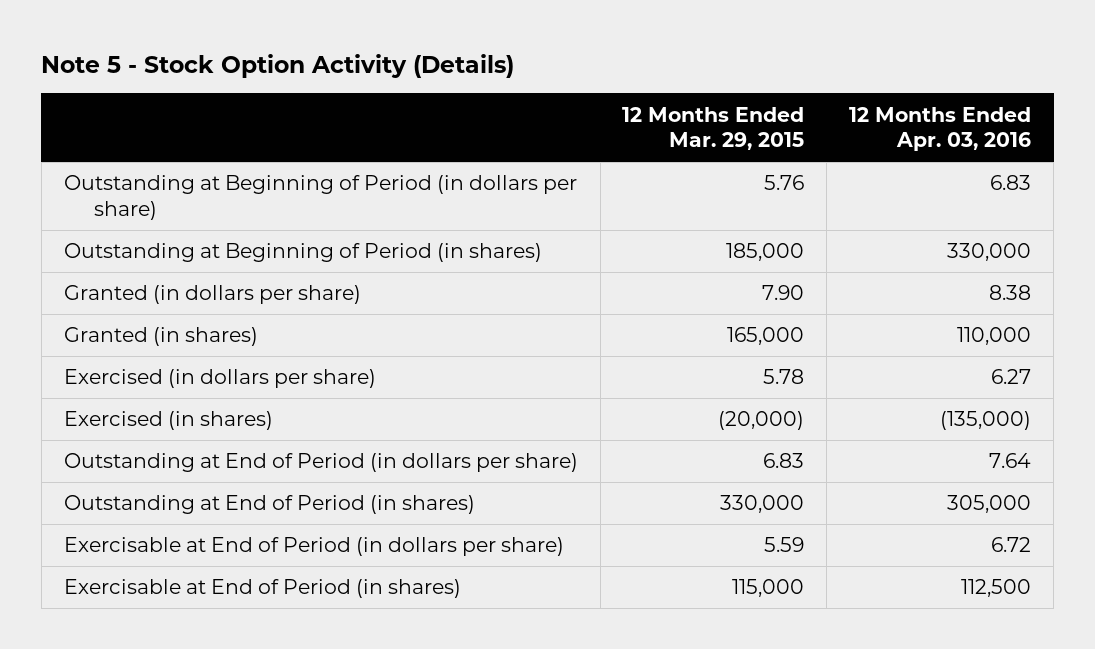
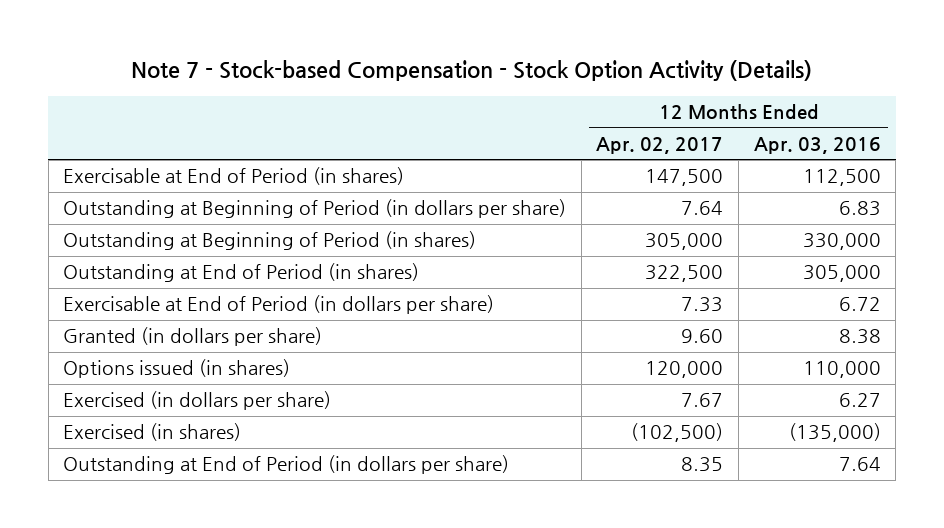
- Note 5 - Stock Option Activity (Details)
+ Note 7 - Stock-based Compensation - Stock Option Activity (Details)
- | 12 Months Ended Mar. 29, 2015 | 12 Months Ended Apr. 03, 2016
+ | 12 Months Ended Apr. 02, 2017 | 12 Months Ended Apr. 03, 2016
moved up: Exercisable at End of Period (in shares) | 147,500 | 112,500
moved up: Outstanding at End of Period (in shares) | 322,500 | 305,000
moved up: Exercisable at End of Period (in dollars per share) | 7.33 | 6.72
- Granted (in shares) | 165,000 | 110,000
+ Options issued (in shares) | 120,000 | 110,000

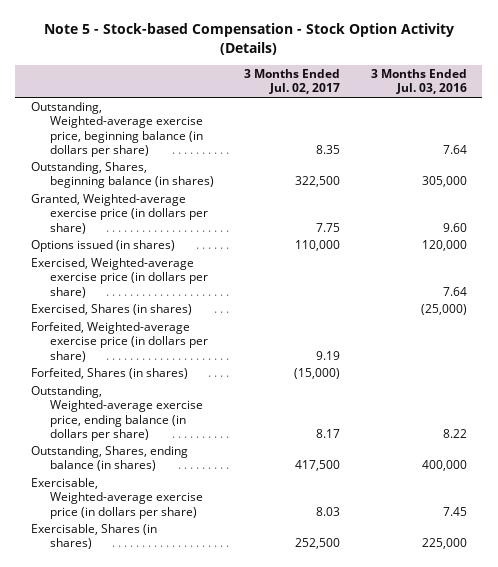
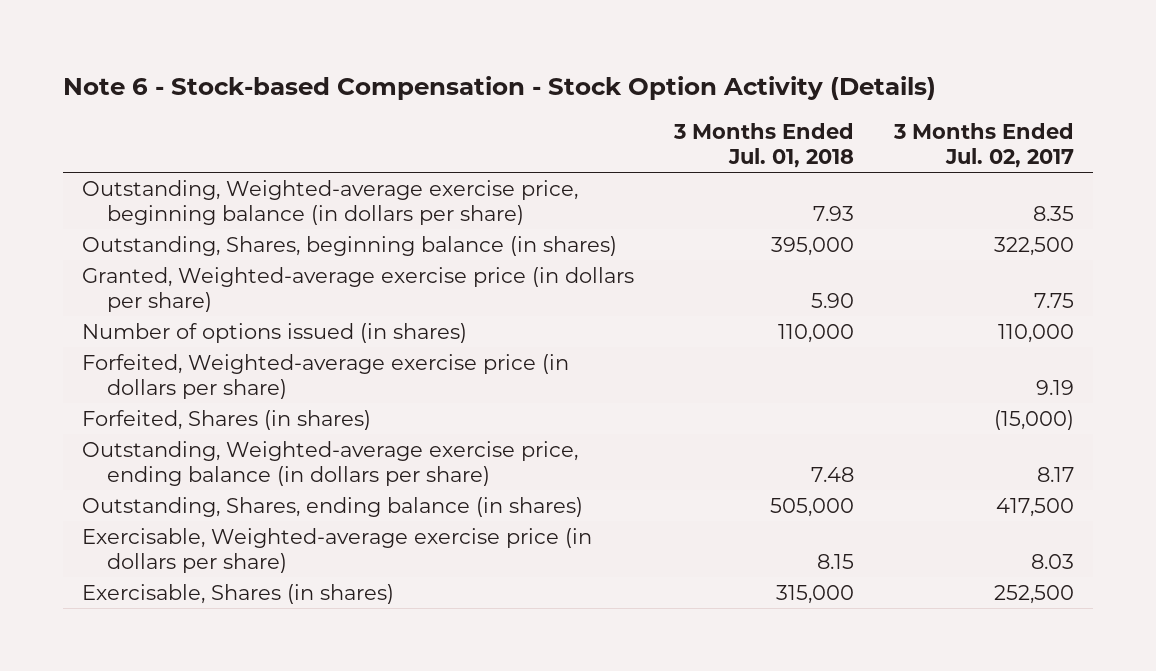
- Note 5 - Stock-based Compensation - Stock Option Activity (Details)
+ Note 6 - Stock-based Compensation - Stock Option Activity (Details)
- | 3 Months Ended Jul. 02, 2017 | 3 Months Ended Jul. 03, 2016
+ | 3 Months Ended Jul. 01, 2018 | 3 Months Ended Jul. 02, 2017
- Options issued (in shares) | 110,000 | 120,000
- Exercised, Weighted-average exercise price (in dollars per share) | | 7.64
- Exercised, Shares (in shares) | | (25,000)
+ Number of options issued (in shares) | 110,000 | 110,000

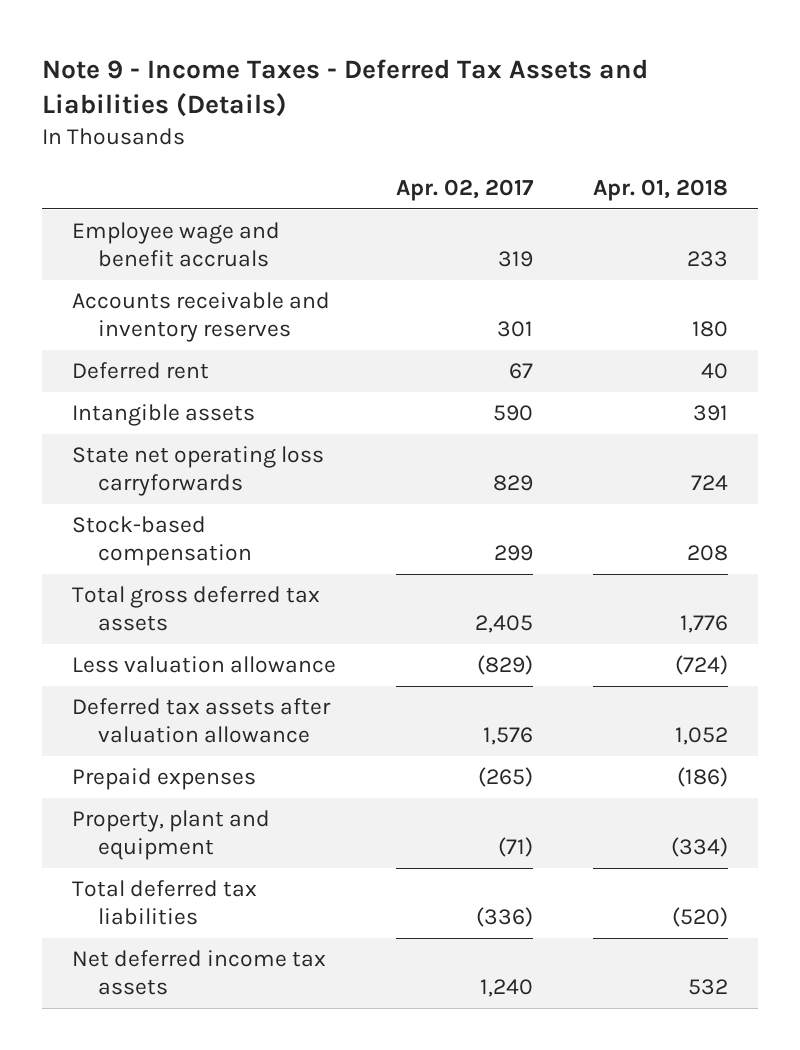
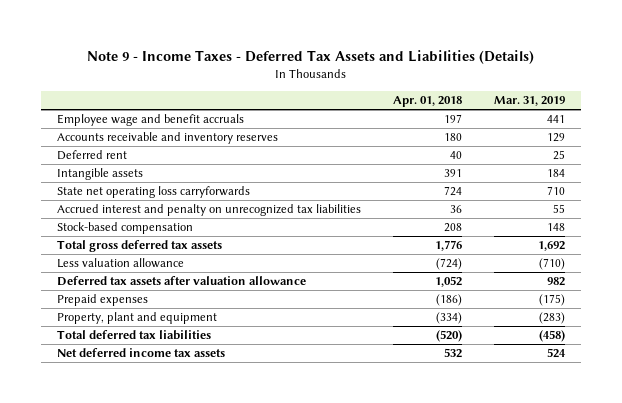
- | Apr. 02, 2017 | Apr. 01, 2018
+ | Apr. 01, 2018 | Mar. 31, 2019
- Employee wage and benefit accruals | 319 | 233
+ Employee wage and benefit accruals | 197 | 441
+ Accrued interest and penalty on unrecognized tax liabilities | 36 | 55

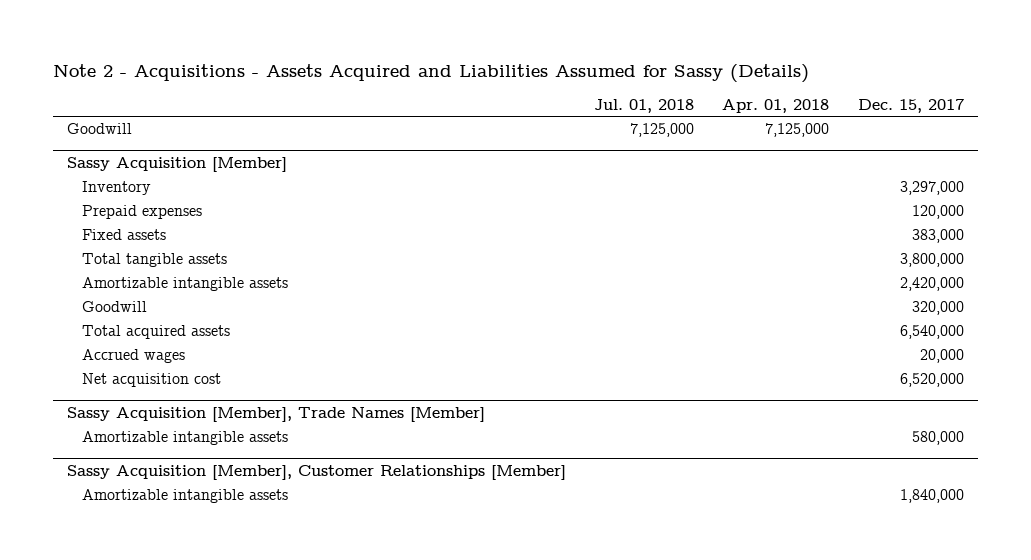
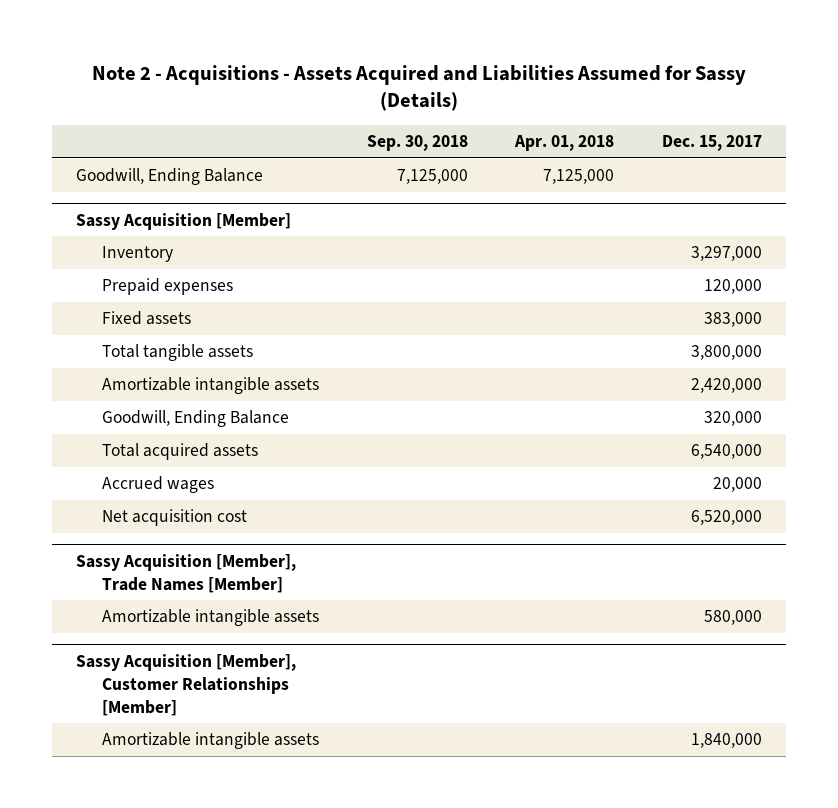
- | Jul. 01, 2018 | Apr. 01, 2018 | Dec. 15, 2017
+ | Sep. 30, 2018 | Apr. 01, 2018 | Dec. 15, 2017
- Goodwill | 7,125,000 | 7,125,000 |
+ Goodwill, Ending Balance | 7,125,000 | 7,125,000 |
@ Sassy Acquisition [Member]
- Goodwill | | | 320,000
+ Goodwill, Ending Balance | | | 320,000

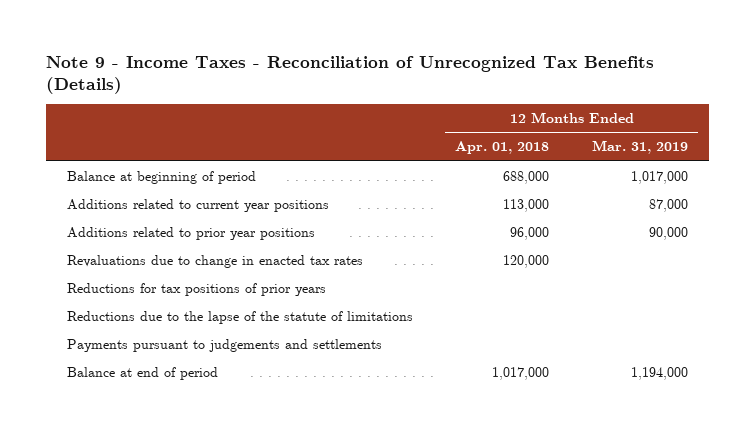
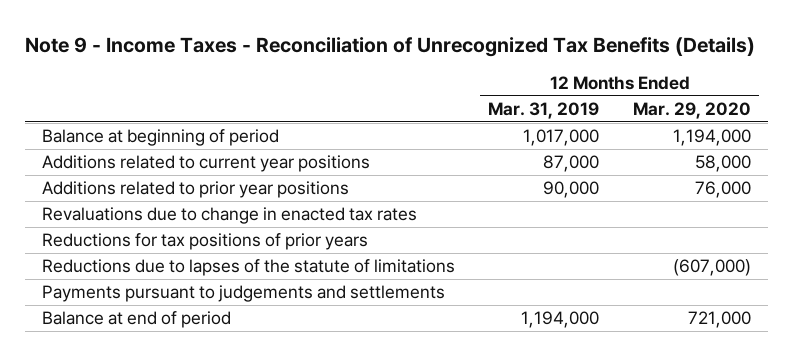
- | 12 Months Ended Apr. 01, 2018 | 12 Months Ended Mar. 31, 2019
+ | 12 Months Ended Mar. 31, 2019 | 12 Months Ended Mar. 29, 2020
- Reductions due to the lapse of the statute of limitations
+ Reductions due to lapses of the statute of limitations | | (607,000)

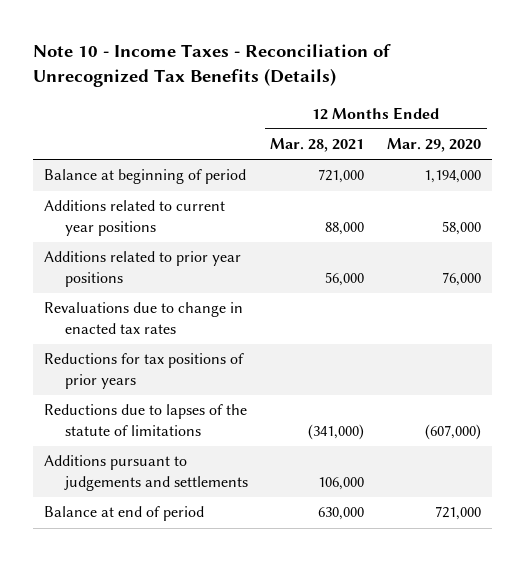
- Note 9 - Income Taxes - Reconciliation of Unrecognized Tax Benefits (Details)
+ Note 10 - Income Taxes - Reconciliation of Unrecognized Tax Benefits (Details)
- | 12 Months Ended Mar. 31, 2019 | 12 Months Ended Mar. 29, 2020
+ | 12 Months Ended Mar. 28, 2021 | 12 Months Ended Mar. 29, 2020
- Payments pursuant to judgements and settlements
+ Additions pursuant to judgements and settlements | 106,000 |

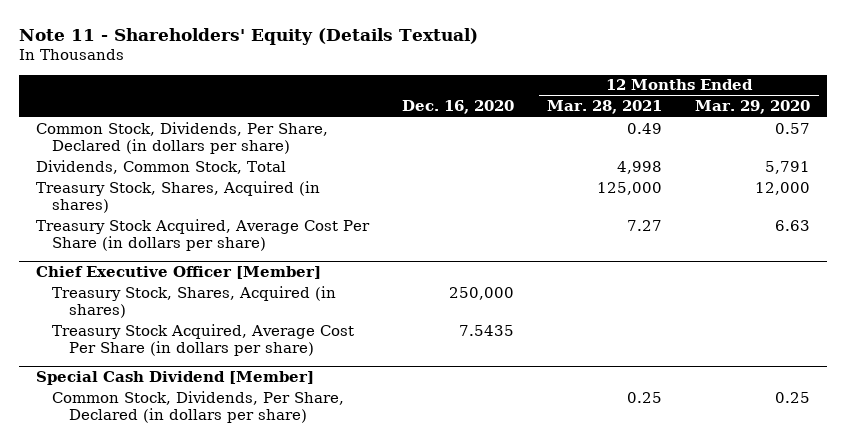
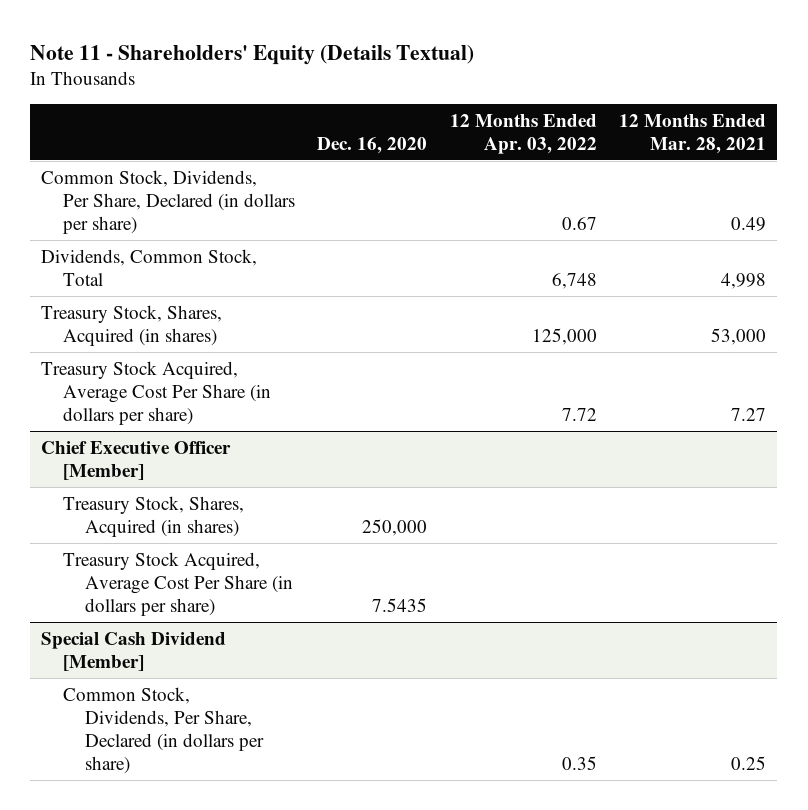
- | Dec. 16, 2020 | 12 Months Ended Mar. 28, 2021 | 12 Months Ended Mar. 29, 2020
+ | Dec. 16, 2020 | 12 Months Ended Apr. 03, 2022 | 12 Months Ended Mar. 28, 2021
- Treasury Stock, Shares, Acquired (in shares) | | 125,000 | 12,000
+ Treasury Stock, Shares, Acquired (in shares) | | 125,000 | 53,000

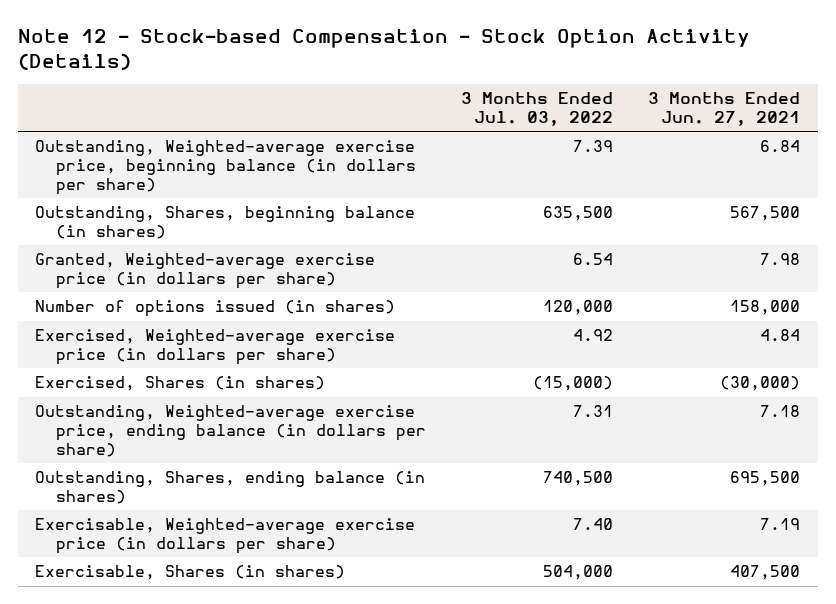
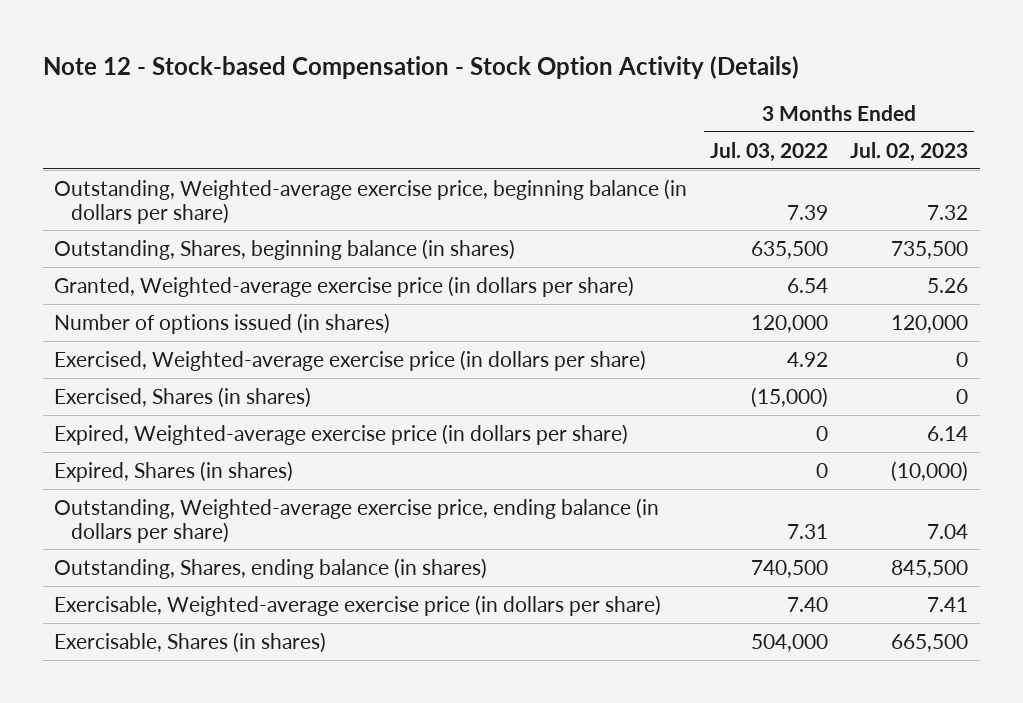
- | 3 Months Ended Jul. 03, 2022 | 3 Months Ended Jun. 27, 2021
+ | 3 Months Ended Jul. 03, 2022 | 3 Months Ended Jul. 02, 2023
+ Expired, Weighted-average exercise price (in dollars per share) | 0 | 6.14
+ Expired, Shares (in shares) | 0 | (10,000)

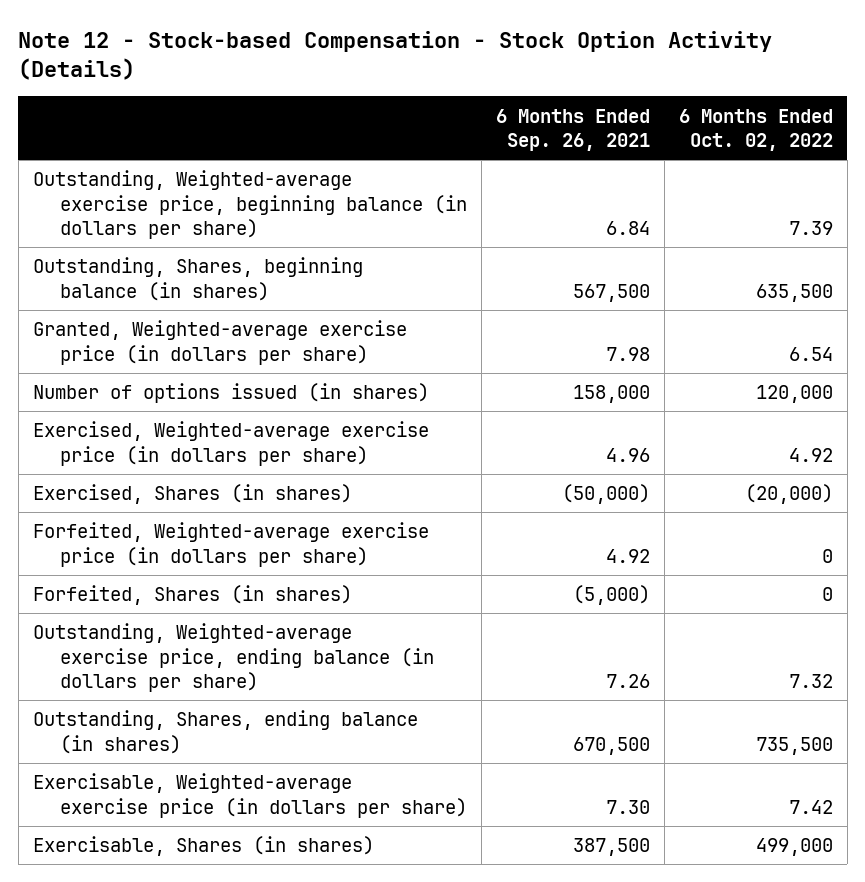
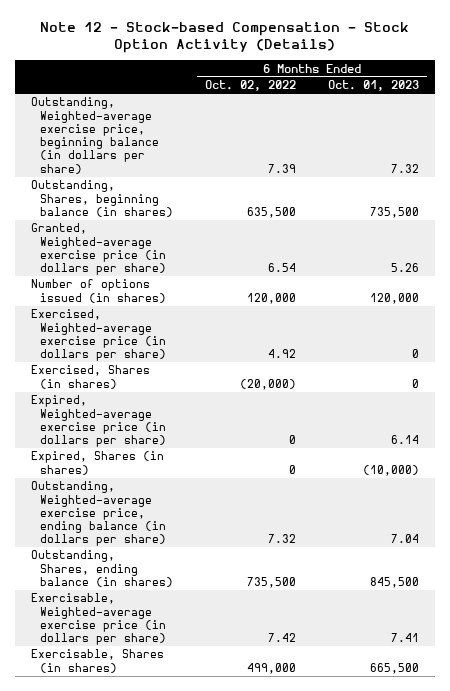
- | 6 Months Ended Sep. 26, 2021 | 6 Months Ended Oct. 02, 2022
+ | 6 Months Ended Oct. 02, 2022 | 6 Months Ended Oct. 01, 2023
- Forfeited, Weighted-average exercise price (in dollars per share) | 4.92 | 0
- Forfeited, Shares (in shares) | (5,000) | 0
+ Expired, Weighted-average exercise price (in dollars per share) | 0 | 6.14
+ Expired, Shares (in shares) | 0 | (10,000)

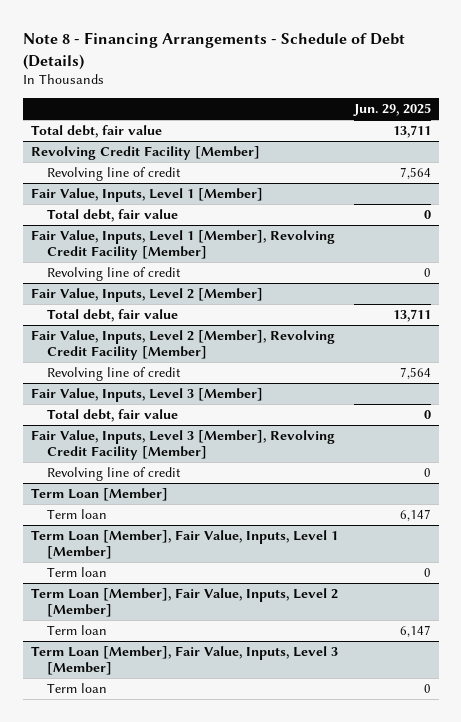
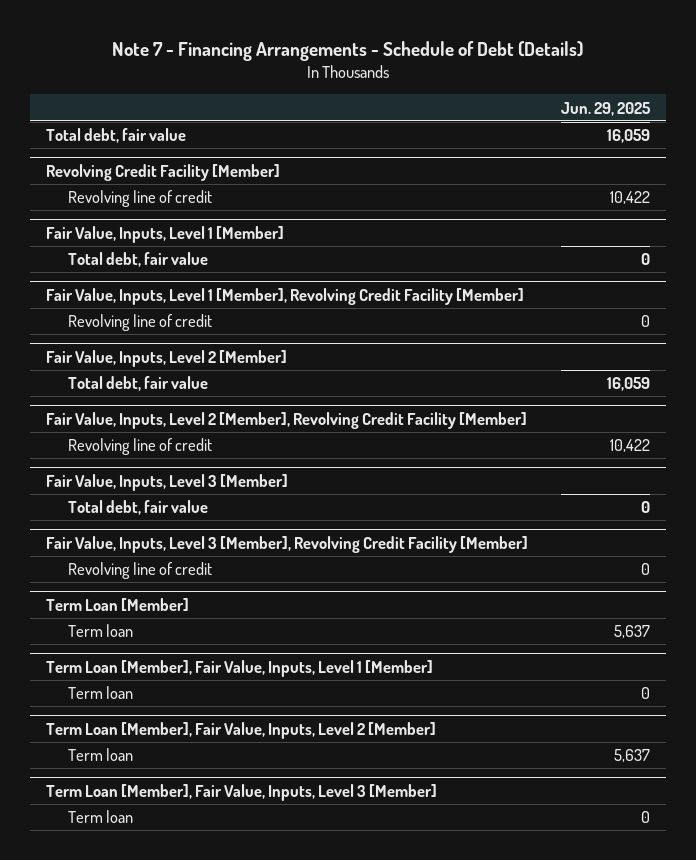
- Note 8 - Financing Arrangements - Schedule of Debt (Details)
+ Note 7 - Financing Arrangements - Schedule of Debt (Details)
- Total debt, fair value | 13,711
+ Total debt, fair value | 16,059
@ Revolving Credit Facility [Member]
- Revolving line of credit | 7,564
+ Revolving line of credit | 10,422
@ Fair Value, Inputs, Level 2 [Member]
- Total debt, fair value | 13,711
+ Total debt, fair value | 16,059
@ Fair Value, Inputs, Level 2 [Member], Revolving Credit Facility [Member]
- Revolving line of credit | 7,564
+ Revolving line of credit | 10,422
@ Term Loan [Member]
- Term loan | 6,147
+ Term loan | 5,637
@ Term Loan [Member], Fair Value, Inputs, Level 2 [Member]
- Term loan | 6,147
+ Term loan | 5,637

